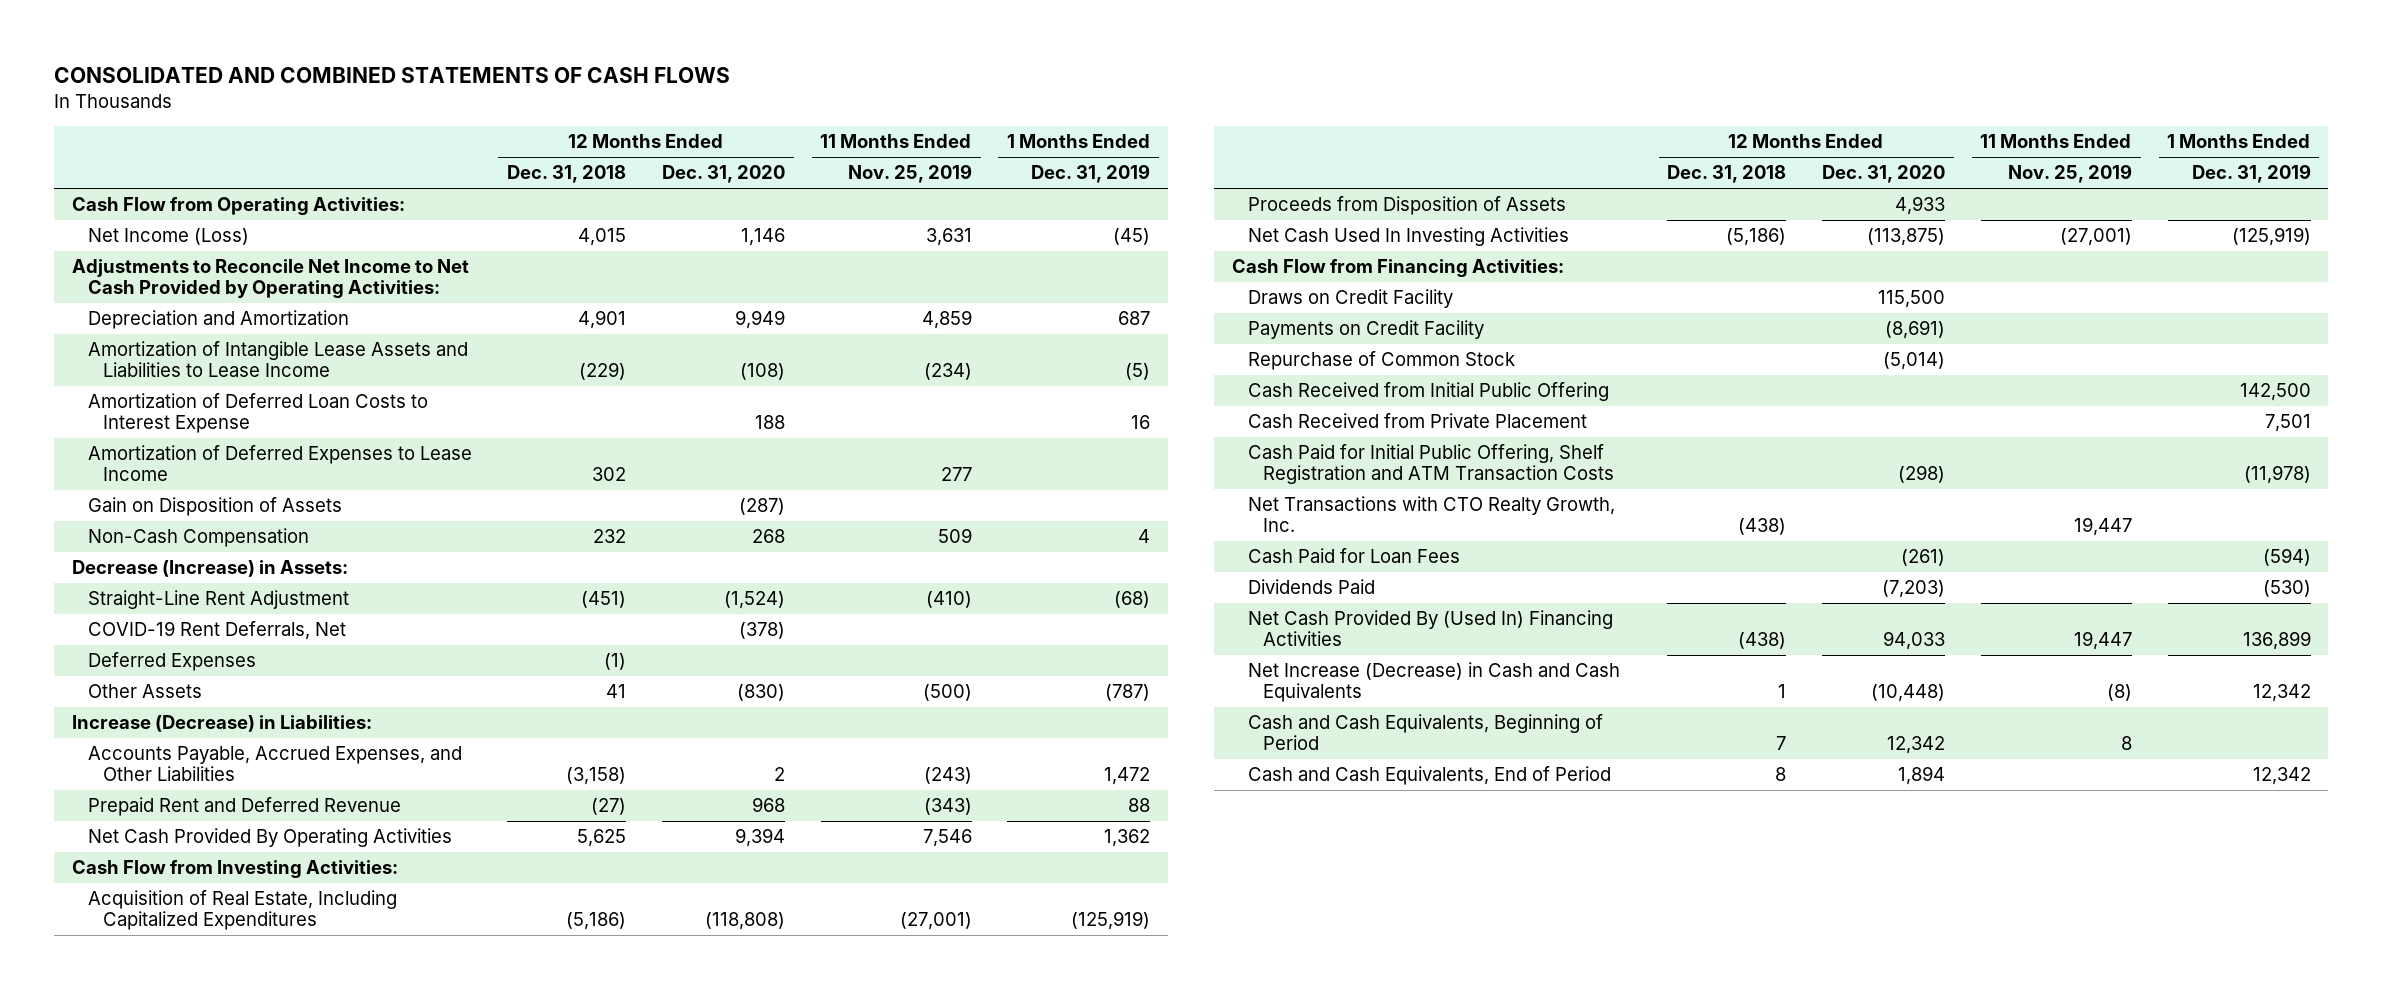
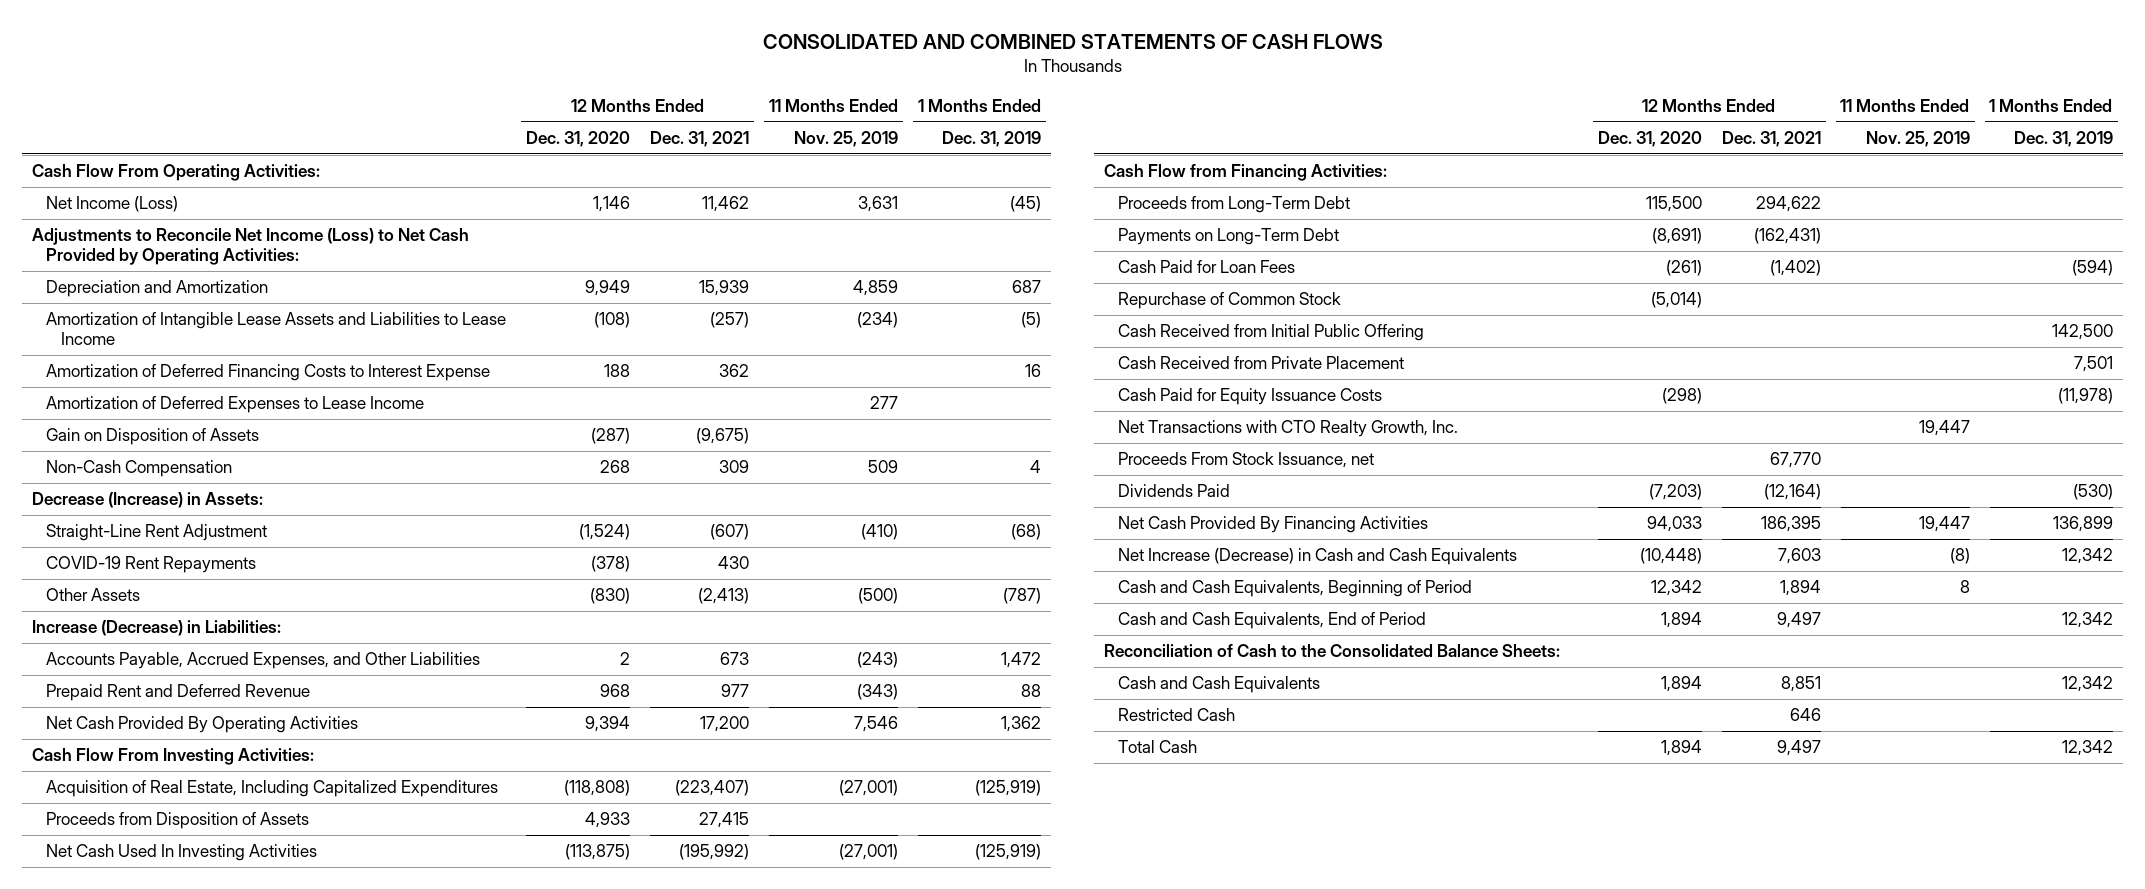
- | 12 Months Ended Dec. 31, 2018 | 12 Months Ended Dec. 31, 2020 | 11 Months Ended Nov. 25, 2019 | 1 Months Ended Dec. 31, 2019
+ | 12 Months Ended Dec. 31, 2020 | 12 Months Ended Dec. 31, 2021 | 11 Months Ended Nov. 25, 2019 | 1 Months Ended Dec. 31, 2019
- Cash Flow from Operating Activities:
+ Cash Flow From Operating Activities:
- Adjustments to Reconcile Net Income to Net Cash Provided by Operating Activities:
+ Adjustments to Reconcile Net Income (Loss) to Net Cash Provided by Operating Activities:
- Amortization of Deferred Loan Costs to Interest Expense | | 188 | | 16
+ Amortization of Deferred Financing Costs to Interest Expense | 188 | 362 | | 16
- COVID-19 Rent Deferrals, Net | | (378) | |
- Deferred Expenses | (1) | | |
+ COVID-19 Rent Repayments | (378) | 430 | |
- Cash Flow from Investing Activities:
+ Cash Flow From Investing Activities:
- Draws on Credit Facility | | 115,500 | |
- Payments on Credit Facility | | (8,691) | |
+ Proceeds from Long-Term Debt | 115,500 | 294,622 | |
+ Payments on Long-Term Debt | (8,691) | (162,431) | |
moved up: Cash Paid for Loan Fees | (261) | (1,402) | | (594)
- Cash Paid for Initial Public Offering, Shelf Registration and ATM Transaction Costs | | (298) | | (11,978)
+ Cash Paid for Equity Issuance Costs | (298) | | | (11,978)
+ Proceeds From Stock Issuance, net | | 67,770 | |
- Net Cash Provided By (Used In) Financing Activities | (438) | 94,033 | 19,447 | 136,899
+ Net Cash Provided By Financing Activities | 94,033 | 186,395 | 19,447 | 136,899
+ Reconciliation of Cash to the Consolidated Balance Sheets:
+ Cash and Cash Equivalents | 1,894 | 8,851 | | 12,342
+ Restricted Cash | | 646 | |
+ Total Cash | 1,894 | 9,497 | | 12,342

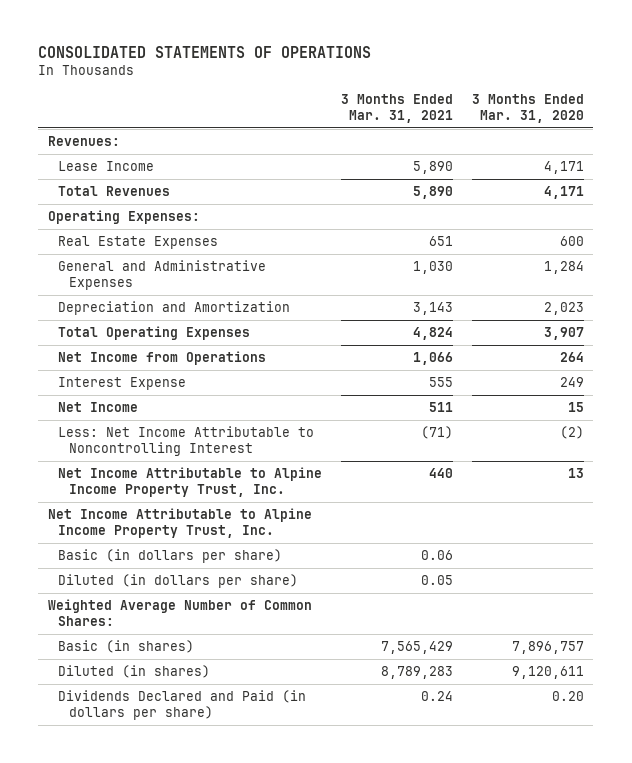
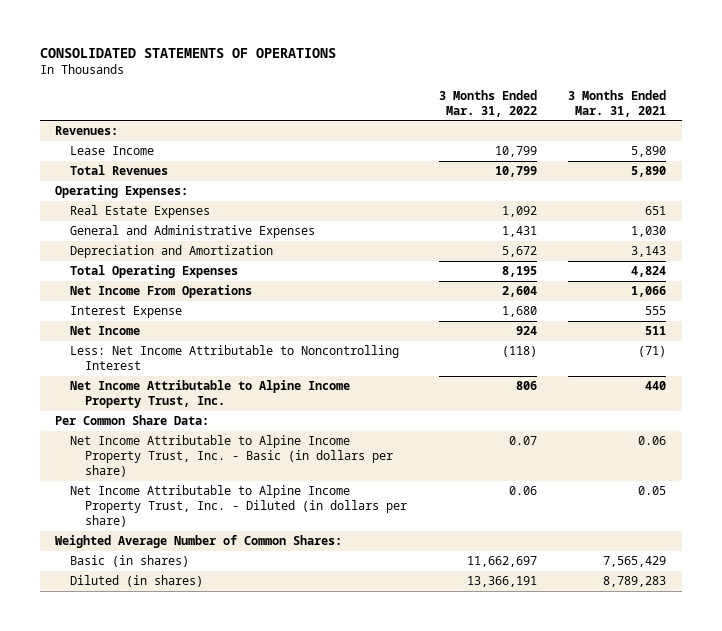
- | 3 Months Ended Mar. 31, 2021 | 3 Months Ended Mar. 31, 2020
+ | 3 Months Ended Mar. 31, 2022 | 3 Months Ended Mar. 31, 2021
- Net Income from Operations | 1,066 | 264
+ Net Income From Operations | 2,604 | 1,066
- Net Income Attributable to Alpine Income Property Trust, Inc.
- Basic (in dollars per share) | 0.06 |
- Diluted (in dollars per share) | 0.05 |
+ Per Common Share Data:
+ Net Income Attributable to Alpine Income Property Trust, Inc. - Basic (in dollars per share) | 0.07 | 0.06
+ Net Income Attributable to Alpine Income Property Trust, Inc. - Diluted (in dollars per share) | 0.06 | 0.05
- Dividends Declared and Paid (in dollars per share) | 0.24 | 0.20

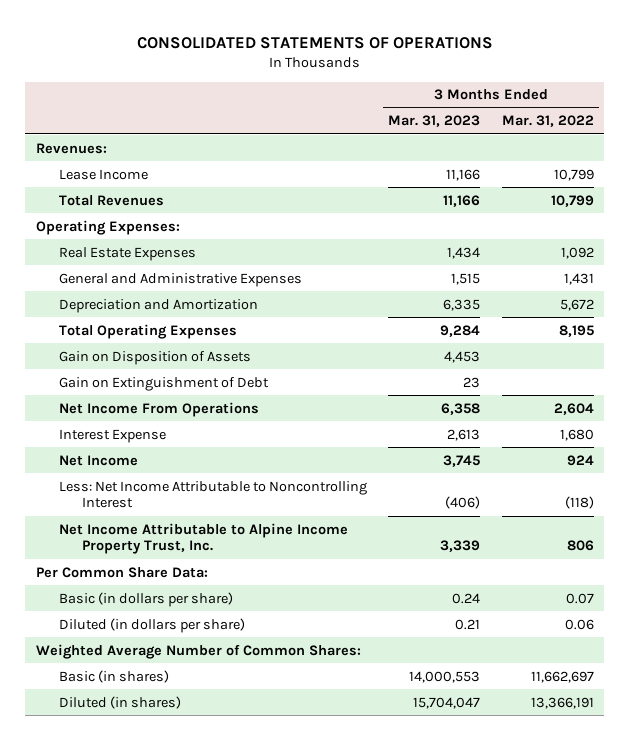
- | 3 Months Ended Mar. 31, 2022 | 3 Months Ended Mar. 31, 2021
+ | 3 Months Ended Mar. 31, 2023 | 3 Months Ended Mar. 31, 2022
+ Gain on Disposition of Assets | 4,453 |
+ Gain on Extinguishment of Debt | 23 |
- Net Income Attributable to Alpine Income Property Trust, Inc. - Basic (in dollars per share) | 0.07 | 0.06
- Net Income Attributable to Alpine Income Property Trust, Inc. - Diluted (in dollars per share) | 0.06 | 0.05
+ Basic (in dollars per share) | 0.24 | 0.07
+ Diluted (in dollars per share) | 0.21 | 0.06

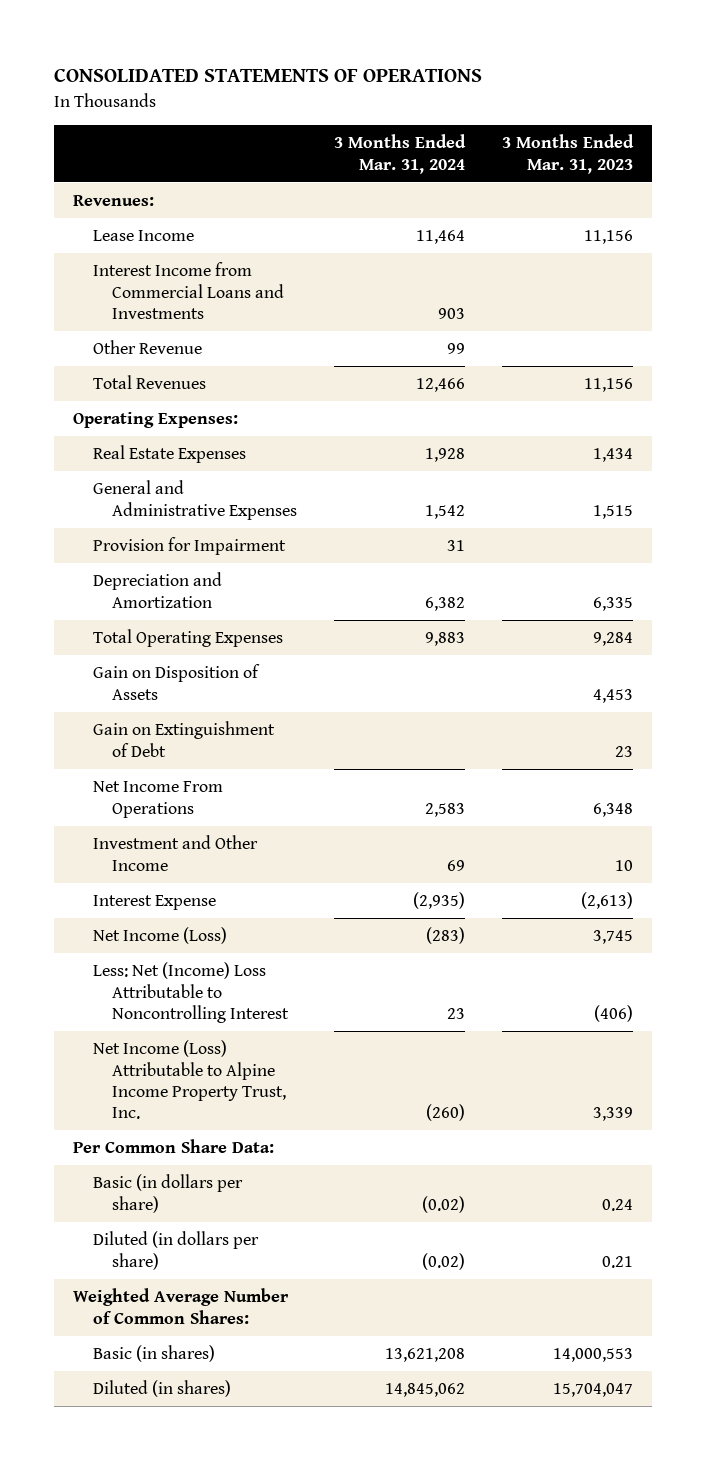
- | 3 Months Ended Mar. 31, 2023 | 3 Months Ended Mar. 31, 2022
+ | 3 Months Ended Mar. 31, 2024 | 3 Months Ended Mar. 31, 2023
- Lease Income | 11,166 | 10,799
- Total Revenues | 11,166 | 10,799
+ Lease Income | 11,464 | 11,156
+ Interest Income from Commercial Loans and Investments | 903 |
+ Other Revenue | 99 |
+ Total Revenues | 12,466 | 11,156
+ Provision for Impairment | 31 |
- Net Income From Operations | 6,358 | 2,604
- Interest Expense | 2,613 | 1,680
- Net Income | 3,745 | 924
- Less: Net Income Attributable to Noncontrolling Interest | (406) | (118)
- Net Income Attributable to Alpine Income Property Trust, Inc. | 3,339 | 806
+ Net Income From Operations | 2,583 | 6,348
+ Investment and Other Income | 69 | 10
+ Interest Expense | (2,935) | (2,613)
+ Net Income (Loss) | (283) | 3,745
+ Less: Net (Income) Loss Attributable to Noncontrolling Interest | 23 | (406)
+ Net Income (Loss) Attributable to Alpine Income Property Trust, Inc. | (260) | 3,339

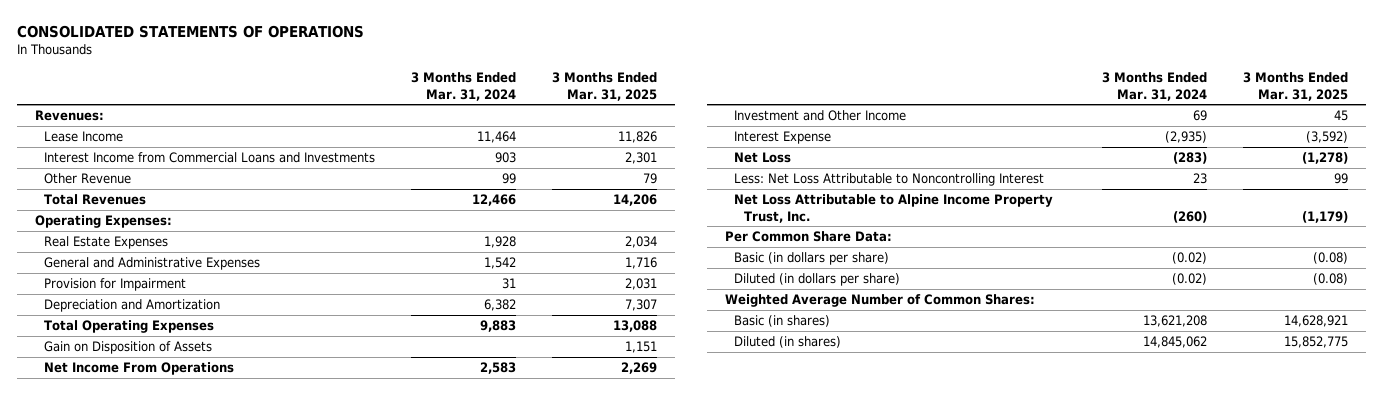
- | 3 Months Ended Mar. 31, 2024 | 3 Months Ended Mar. 31, 2023
+ | 3 Months Ended Mar. 31, 2024 | 3 Months Ended Mar. 31, 2025
- Gain on Extinguishment of Debt | | 23
- Net Income (Loss) | (283) | 3,745
- Less: Net (Income) Loss Attributable to Noncontrolling Interest | 23 | (406)
- Net Income (Loss) Attributable to Alpine Income Property Trust, Inc. | (260) | 3,339
+ Net Loss | (283) | (1,278)
+ Less: Net Loss Attributable to Noncontrolling Interest | 23 | 99
+ Net Loss Attributable to Alpine Income Property Trust, Inc. | (260) | (1,179)

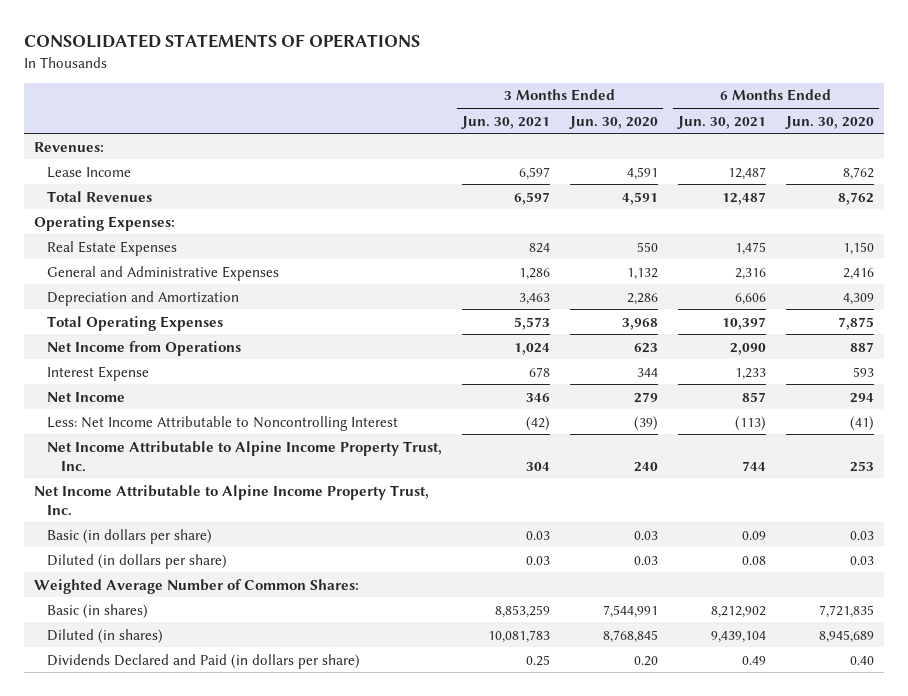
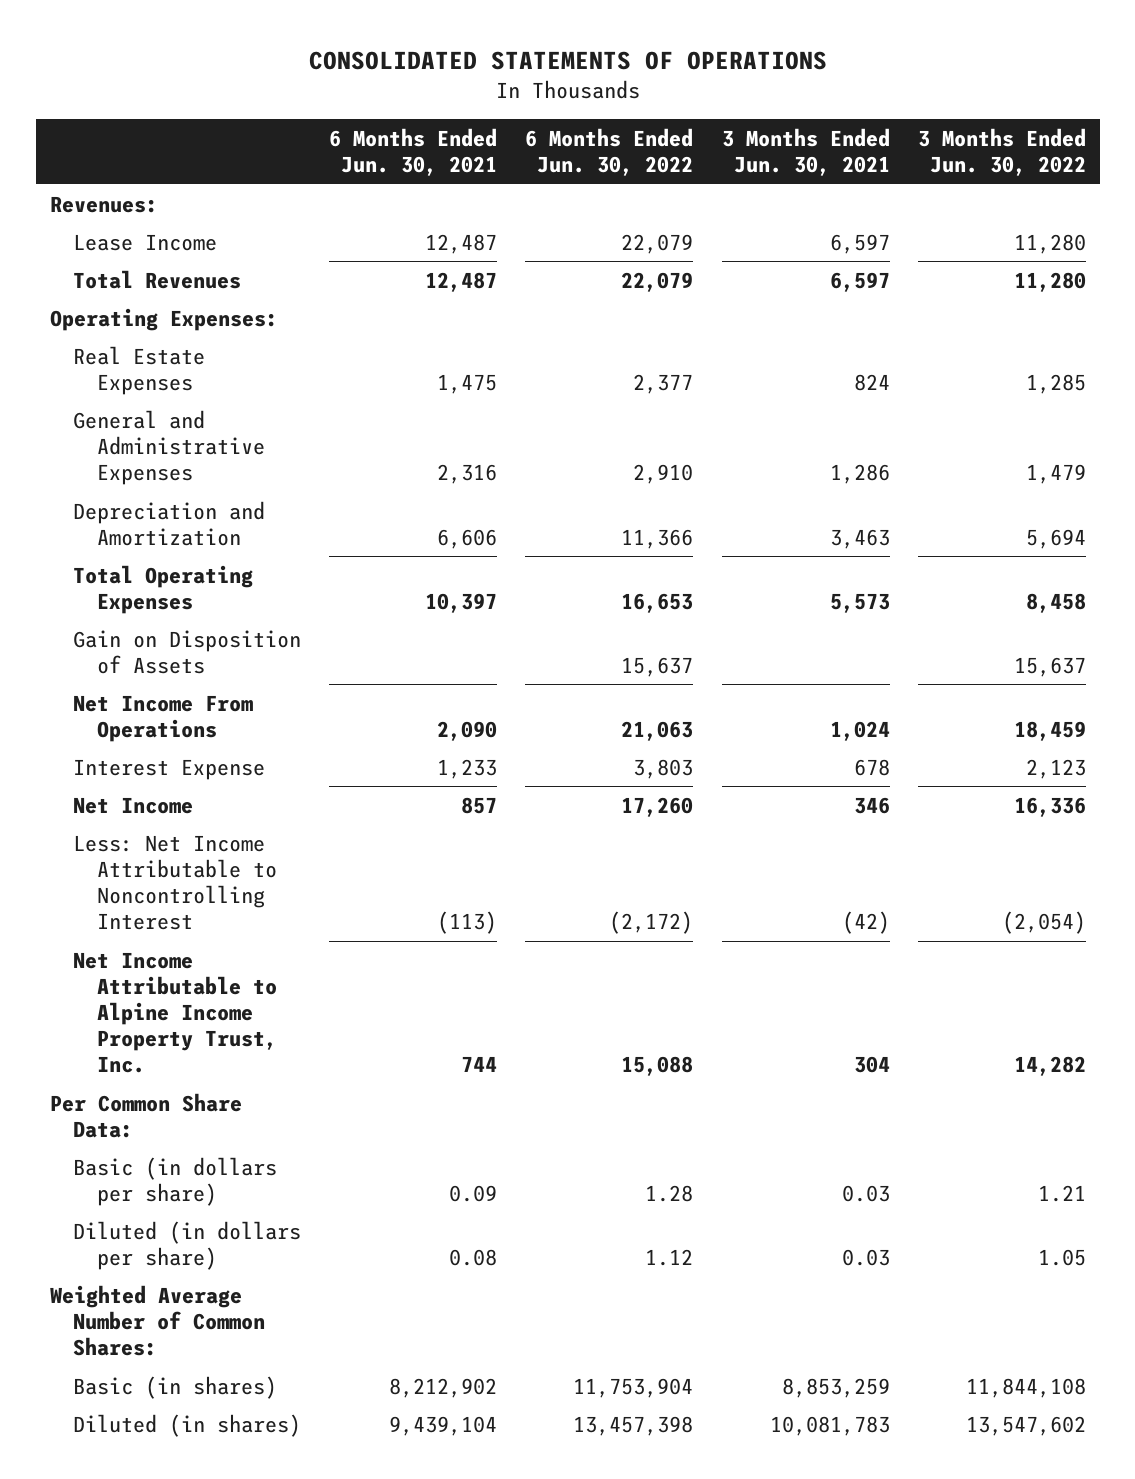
- | 3 Months Ended Jun. 30, 2021 | 3 Months Ended Jun. 30, 2020 | 6 Months Ended Jun. 30, 2021 | 6 Months Ended Jun. 30, 2020
+ | 6 Months Ended Jun. 30, 2021 | 6 Months Ended Jun. 30, 2022 | 3 Months Ended Jun. 30, 2021 | 3 Months Ended Jun. 30, 2022
- Net Income from Operations | 1,024 | 623 | 2,090 | 887
+ Gain on Disposition of Assets | | 15,637 | | 15,637
+ Net Income From Operations | 2,090 | 21,063 | 1,024 | 18,459
- Net Income Attributable to Alpine Income Property Trust, Inc.
+ Per Common Share Data:
- Dividends Declared and Paid (in dollars per share) | 0.25 | 0.20 | 0.49 | 0.40

